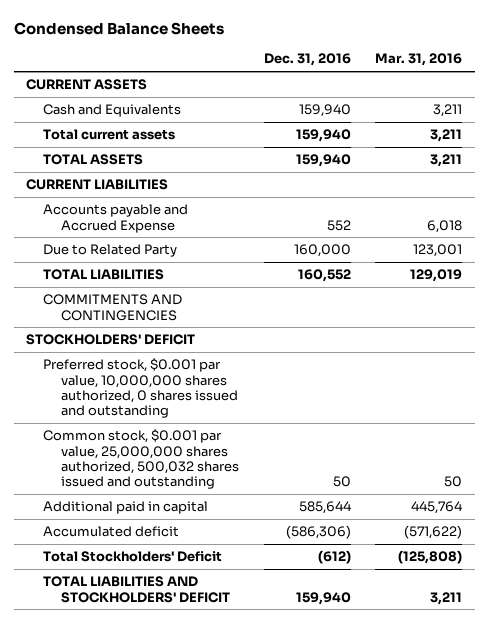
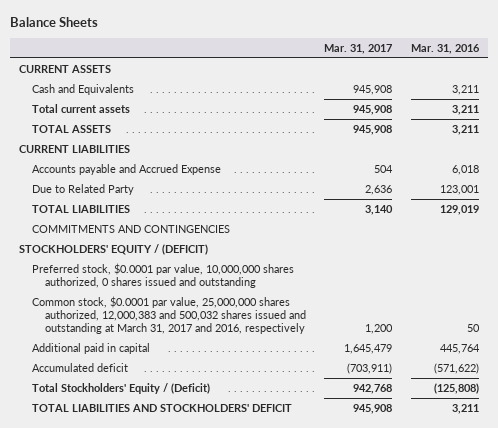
- Condensed Balance Sheets
+ Balance Sheets
- | Dec. 31, 2016 | Mar. 31, 2016
+ | Mar. 31, 2017 | Mar. 31, 2016
- STOCKHOLDERS' DEFICIT
- Preferred stock, $0.001 par value, 10,000,000 shares authorized, 0 shares issued and outstanding
- Common stock, $0.001 par value, 25,000,000 shares authorized, 500,032 shares issued and outstanding | 50 | 50
+ STOCKHOLDERS' EQUITY / (DEFICIT)
+ Preferred stock, $0.0001 par value, 10,000,000 shares authorized, 0 shares issued and outstanding
+ Common stock, $0.0001 par value, 25,000,000 shares authorized, 12,000,383 and 500,032 shares issued and outstanding at March 31, 2017 and 2016, respectively | 1,200 | 50
- Total Stockholders' Deficit | (612) | (125,808)
+ Total Stockholders' Equity / (Deficit) | 942,768 | (125,808)

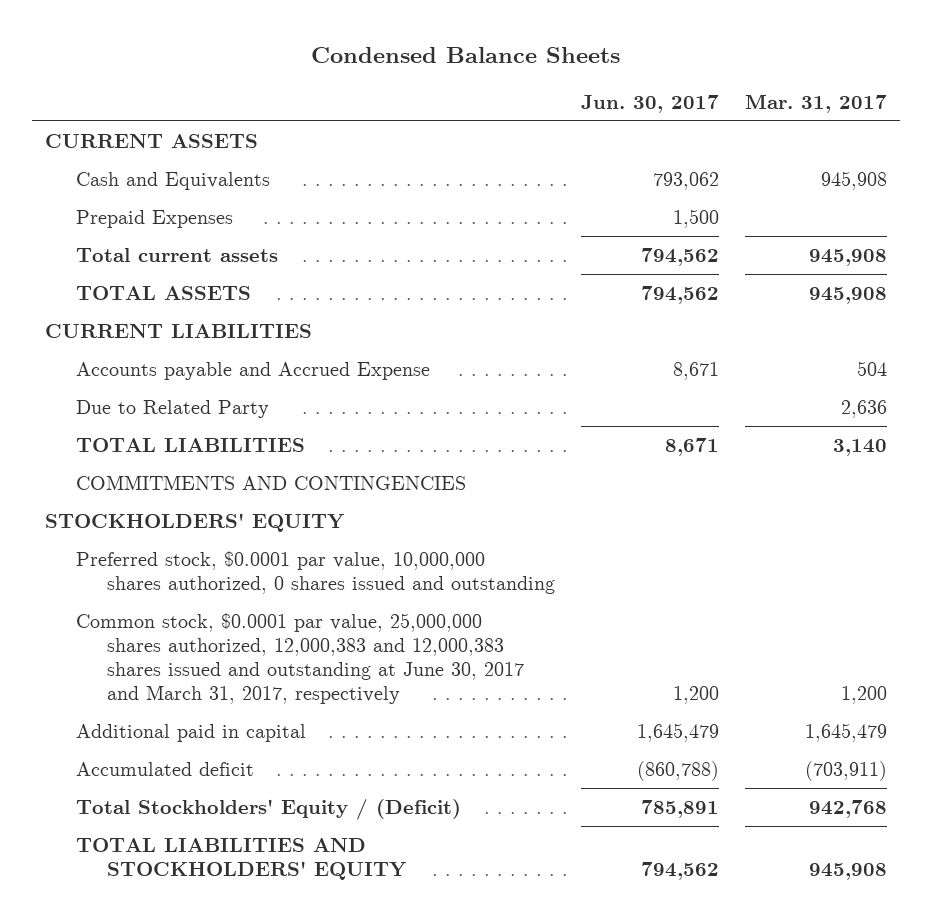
- Balance Sheets
+ Condensed Balance Sheets
- | Mar. 31, 2017 | Mar. 31, 2016
+ | Jun. 30, 2017 | Mar. 31, 2017
+ Prepaid Expenses | 1,500 |
- STOCKHOLDERS' EQUITY / (DEFICIT)
+ STOCKHOLDERS' EQUITY
- Common stock, $0.0001 par value, 25,000,000 shares authorized, 12,000,383 and 500,032 shares issued and outstanding at March 31, 2017 and 2016, respectively | 1,200 | 50
+ Common stock, $0.0001 par value, 25,000,000 shares authorized, 12,000,383 and 12,000,383 shares issued and outstanding at June 30, 2017 and March 31, 2017, respectively | 1,200 | 1,200
- TOTAL LIABILITIES AND STOCKHOLDERS' DEFICIT | 945,908 | 3,211
+ TOTAL LIABILITIES AND STOCKHOLDERS' EQUITY | 794,562 | 945,908

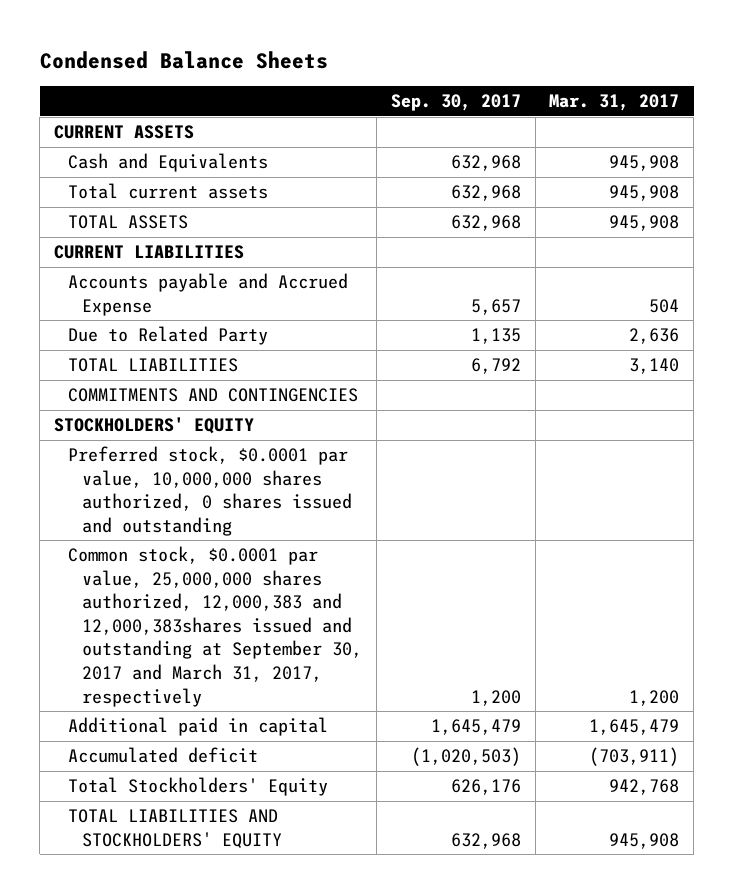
- | Jun. 30, 2017 | Mar. 31, 2017
+ | Sep. 30, 2017 | Mar. 31, 2017
- Prepaid Expenses | 1,500 |
- Common stock, $0.0001 par value, 25,000,000 shares authorized, 12,000,383 and 12,000,383 shares issued and outstanding at June 30, 2017 and March 31, 2017, respectively | 1,200 | 1,200
+ Common stock, $0.0001 par value, 25,000,000 shares authorized, 12,000,383 and 12,000,383shares issued and outstanding at September 30, 2017 and March 31, 2017, respectively | 1,200 | 1,200
- Total Stockholders' Equity / (Deficit) | 785,891 | 942,768
+ Total Stockholders' Equity | 626,176 | 942,768

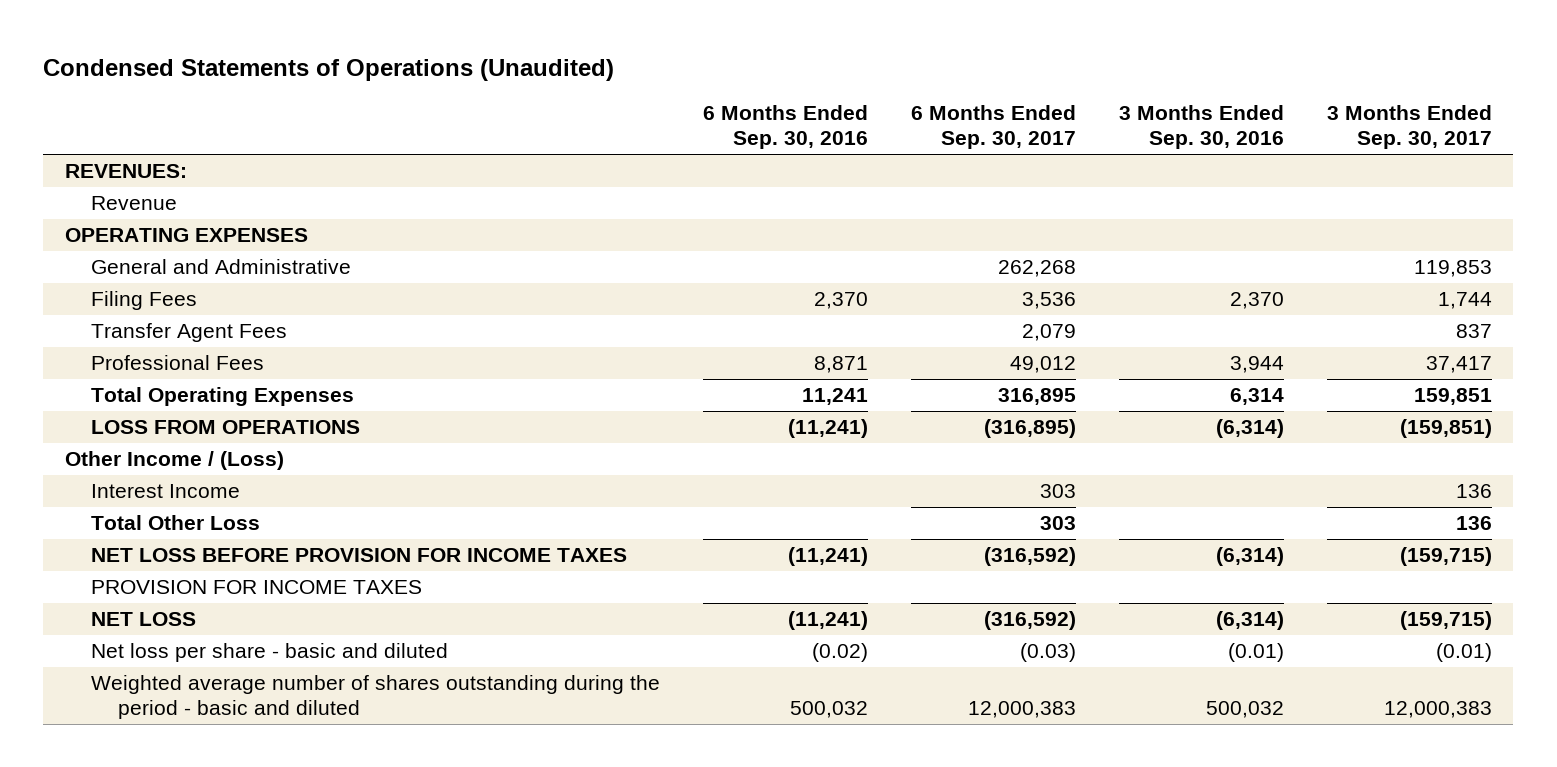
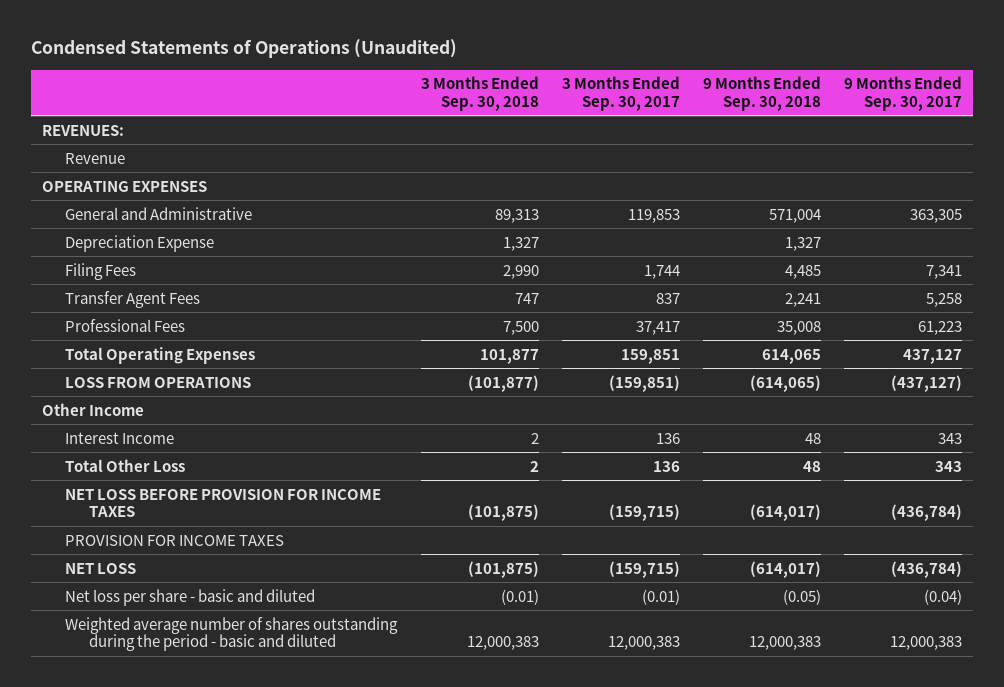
- | 6 Months Ended Sep. 30, 2016 | 6 Months Ended Sep. 30, 2017 | 3 Months Ended Sep. 30, 2016 | 3 Months Ended Sep. 30, 2017
+ | 3 Months Ended Sep. 30, 2018 | 3 Months Ended Sep. 30, 2017 | 9 Months Ended Sep. 30, 2018 | 9 Months Ended Sep. 30, 2017
+ Depreciation Expense | 1,327 | | 1,327 |
- Other Income / (Loss)
+ Other Income

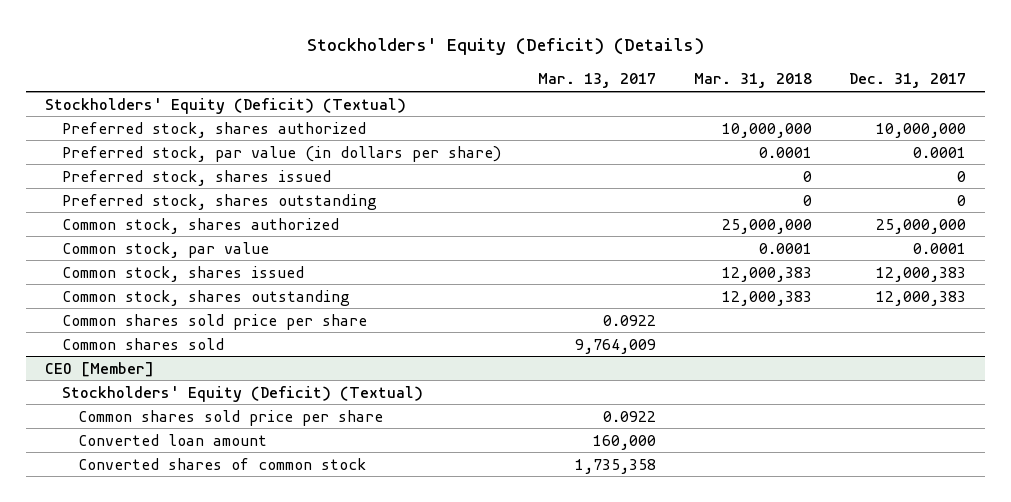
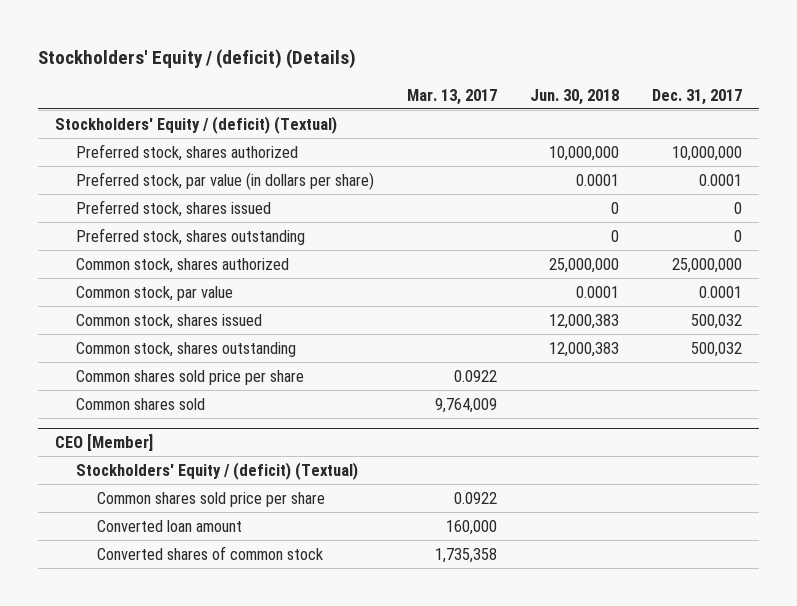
- Stockholders' Equity (Deficit) (Details)
+ Stockholders' Equity / (deficit) (Details)
- | Mar. 13, 2017 | Mar. 31, 2018 | Dec. 31, 2017
+ | Mar. 13, 2017 | Jun. 30, 2018 | Dec. 31, 2017
- Stockholders' Equity (Deficit) (Textual)
+ Stockholders' Equity / (deficit) (Textual)
- Common stock, shares issued | | 12,000,383 | 12,000,383
- Common stock, shares outstanding | | 12,000,383 | 12,000,383
+ Common stock, shares issued | | 12,000,383 | 500,032
+ Common stock, shares outstanding | | 12,000,383 | 500,032
@ CEO [Member]
- Stockholders' Equity (Deficit) (Textual)
+ Stockholders' Equity / (deficit) (Textual)

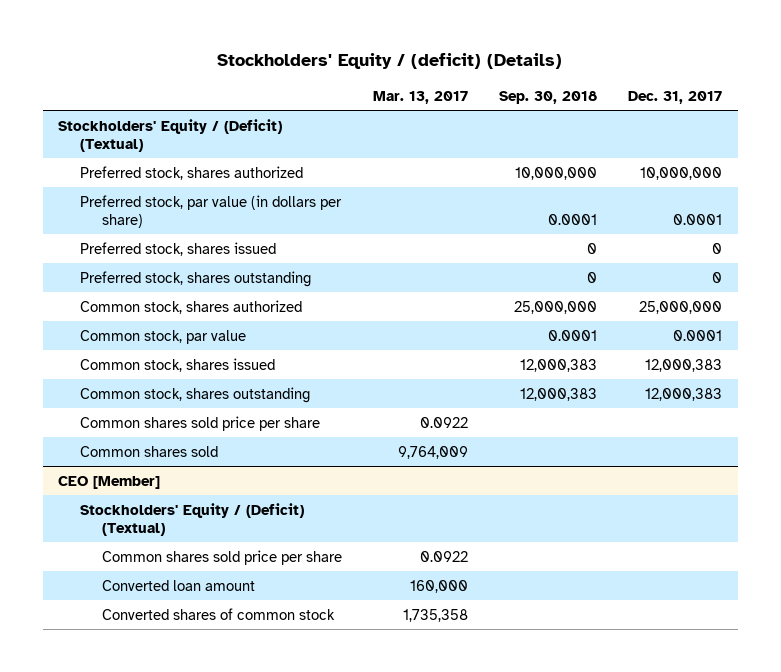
- | Mar. 13, 2017 | Jun. 30, 2018 | Dec. 31, 2017
+ | Mar. 13, 2017 | Sep. 30, 2018 | Dec. 31, 2017
- Stockholders' Equity / (deficit) (Textual)
+ Stockholders' Equity / (Deficit) (Textual)
- Common stock, shares issued | | 12,000,383 | 500,032
- Common stock, shares outstanding | | 12,000,383 | 500,032
+ Common stock, shares issued | | 12,000,383 | 12,000,383
+ Common stock, shares outstanding | | 12,000,383 | 12,000,383
@ CEO [Member]
- Stockholders' Equity / (deficit) (Textual)
+ Stockholders' Equity / (Deficit) (Textual)

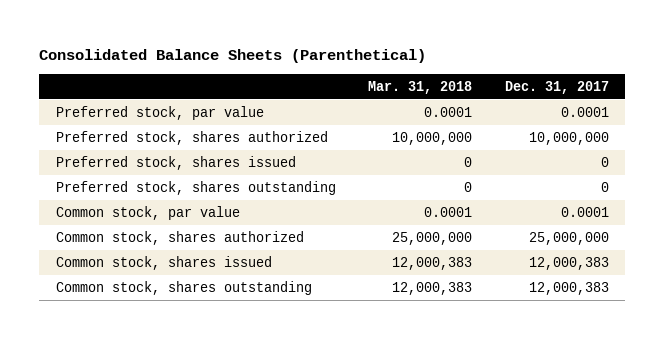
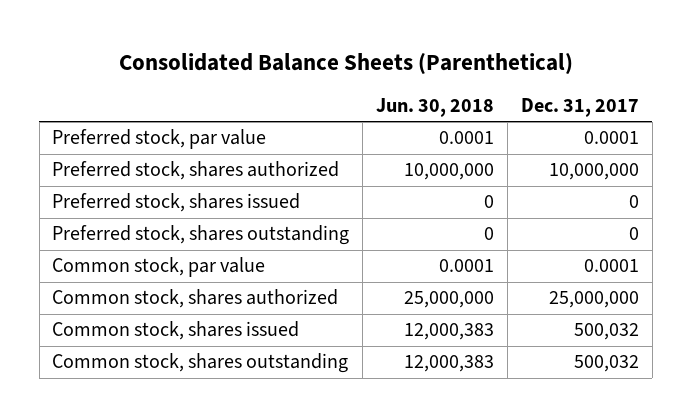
- | Mar. 31, 2018 | Dec. 31, 2017
+ | Jun. 30, 2018 | Dec. 31, 2017
- Common stock, shares issued | 12,000,383 | 12,000,383
- Common stock, shares outstanding | 12,000,383 | 12,000,383
+ Common stock, shares issued | 12,000,383 | 500,032
+ Common stock, shares outstanding | 12,000,383 | 500,032

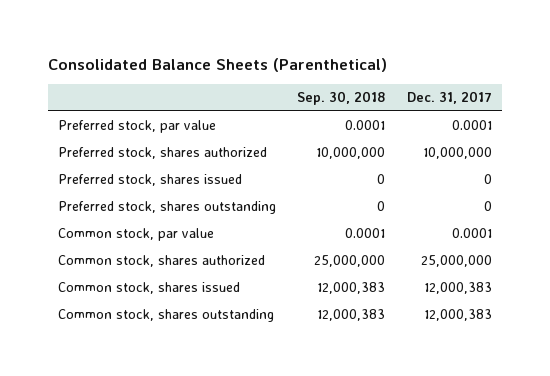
- | Jun. 30, 2018 | Dec. 31, 2017
+ | Sep. 30, 2018 | Dec. 31, 2017
- Common stock, shares issued | 12,000,383 | 500,032
- Common stock, shares outstanding | 12,000,383 | 500,032
+ Common stock, shares issued | 12,000,383 | 12,000,383
+ Common stock, shares outstanding | 12,000,383 | 12,000,383

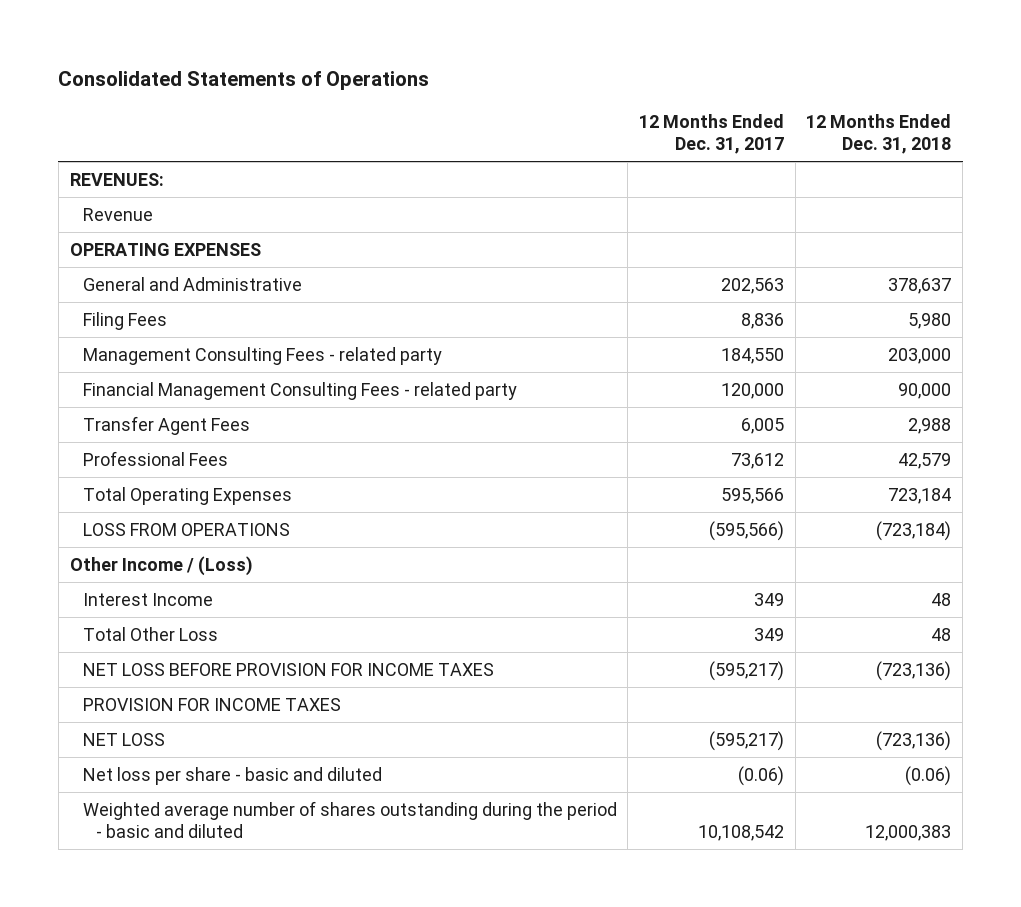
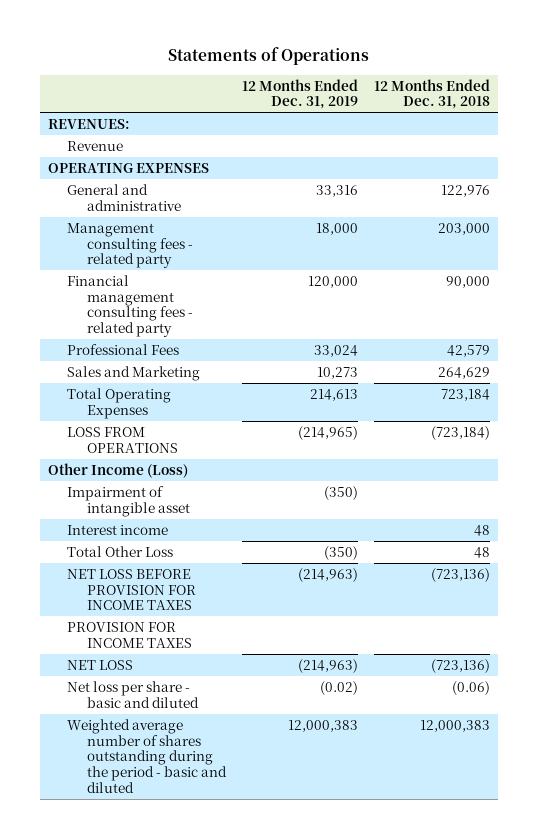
- Consolidated Statements of Operations
+ Statements of Operations
- | 12 Months Ended Dec. 31, 2017 | 12 Months Ended Dec. 31, 2018
+ | 12 Months Ended Dec. 31, 2019 | 12 Months Ended Dec. 31, 2018
- General and Administrative | 202,563 | 378,637
- Filing Fees | 8,836 | 5,980
- Management Consulting Fees - related party | 184,550 | 203,000
- Financial Management Consulting Fees - related party | 120,000 | 90,000
- Transfer Agent Fees | 6,005 | 2,988
+ General and administrative | 33,316 | 122,976
+ Management consulting fees - related party | 18,000 | 203,000
+ Financial management consulting fees - related party | 120,000 | 90,000
+ Sales and Marketing | 10,273 | 264,629
- Other Income / (Loss)
- Interest Income | 349 | 48
+ Other Income (Loss)
+ Impairment of intangible asset | (350) |
+ Interest income | | 48

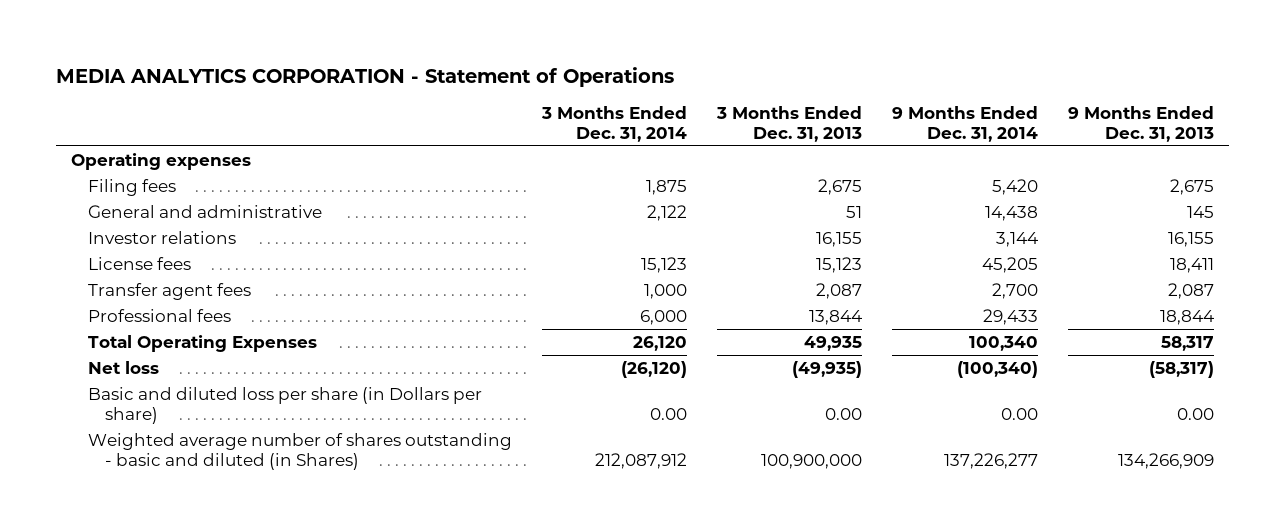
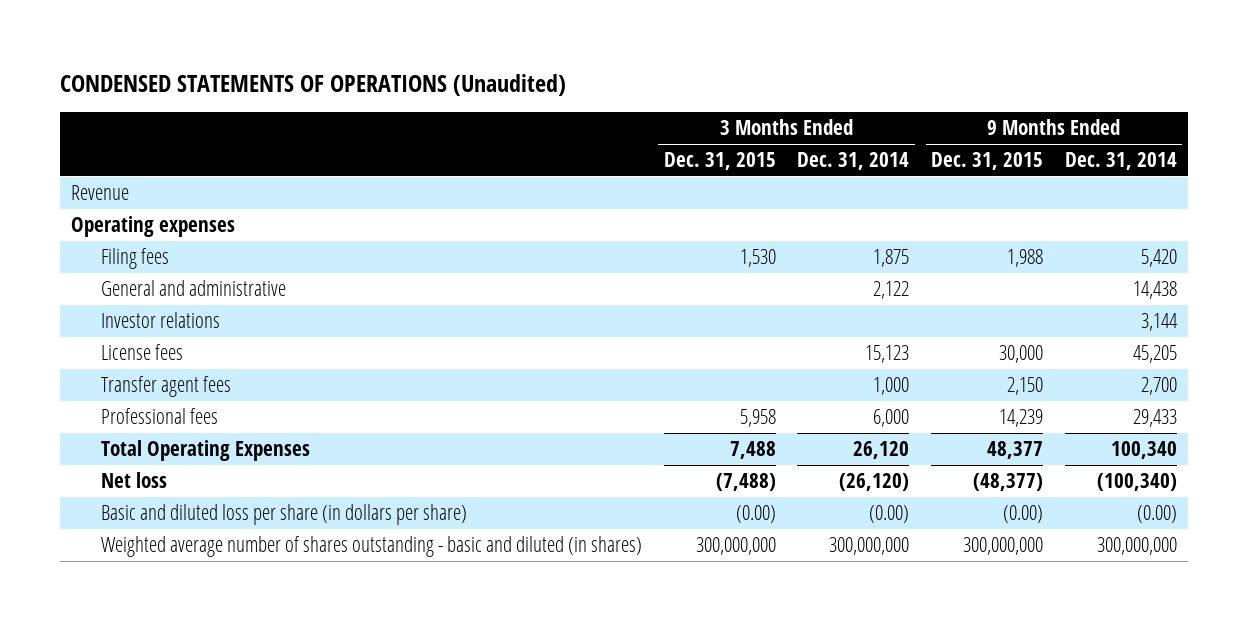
- MEDIA ANALYTICS CORPORATION - Statement of Operations
+ CONDENSED STATEMENTS OF OPERATIONS (Unaudited)
- | 3 Months Ended Dec. 31, 2014 | 3 Months Ended Dec. 31, 2013 | 9 Months Ended Dec. 31, 2014 | 9 Months Ended Dec. 31, 2013
+ | 3 Months Ended Dec. 31, 2015 | 3 Months Ended Dec. 31, 2014 | 9 Months Ended Dec. 31, 2015 | 9 Months Ended Dec. 31, 2014
+ Revenue
- Basic and diluted loss per share (in Dollars per share) | 0.00 | 0.00 | 0.00 | 0.00
- Weighted average number of shares outstanding - basic and diluted (in Shares) | 212,087,912 | 100,900,000 | 137,226,277 | 134,266,909
+ Basic and diluted loss per share (in dollars per share) | (0.00) | (0.00) | (0.00) | (0.00)
+ Weighted average number of shares outstanding - basic and diluted (in shares) | 300,000,000 | 300,000,000 | 300,000,000 | 300,000,000

